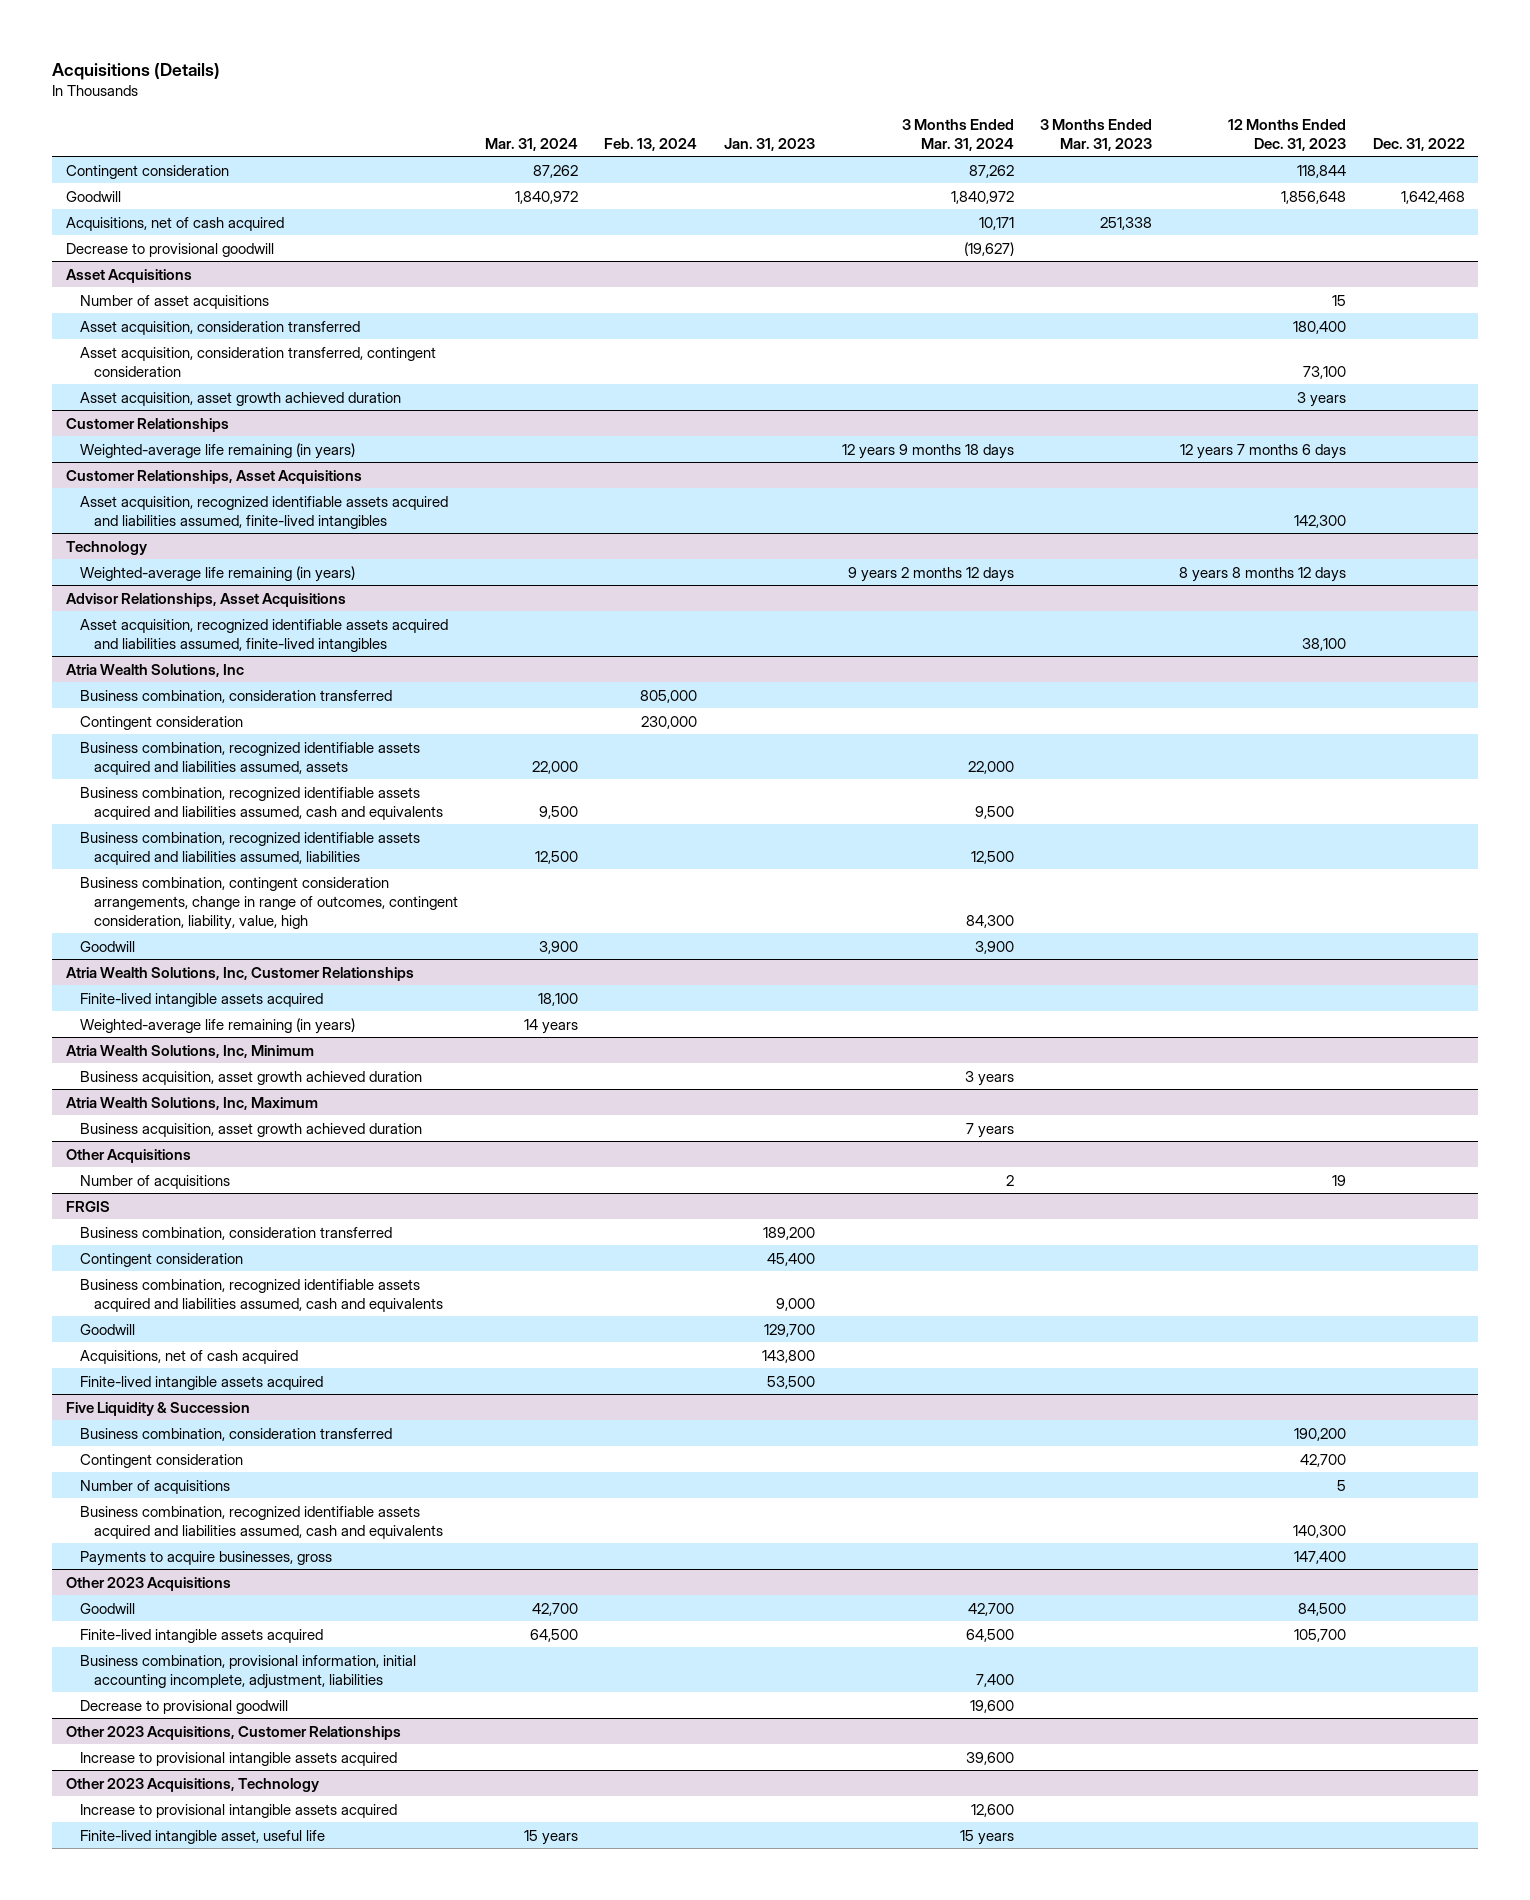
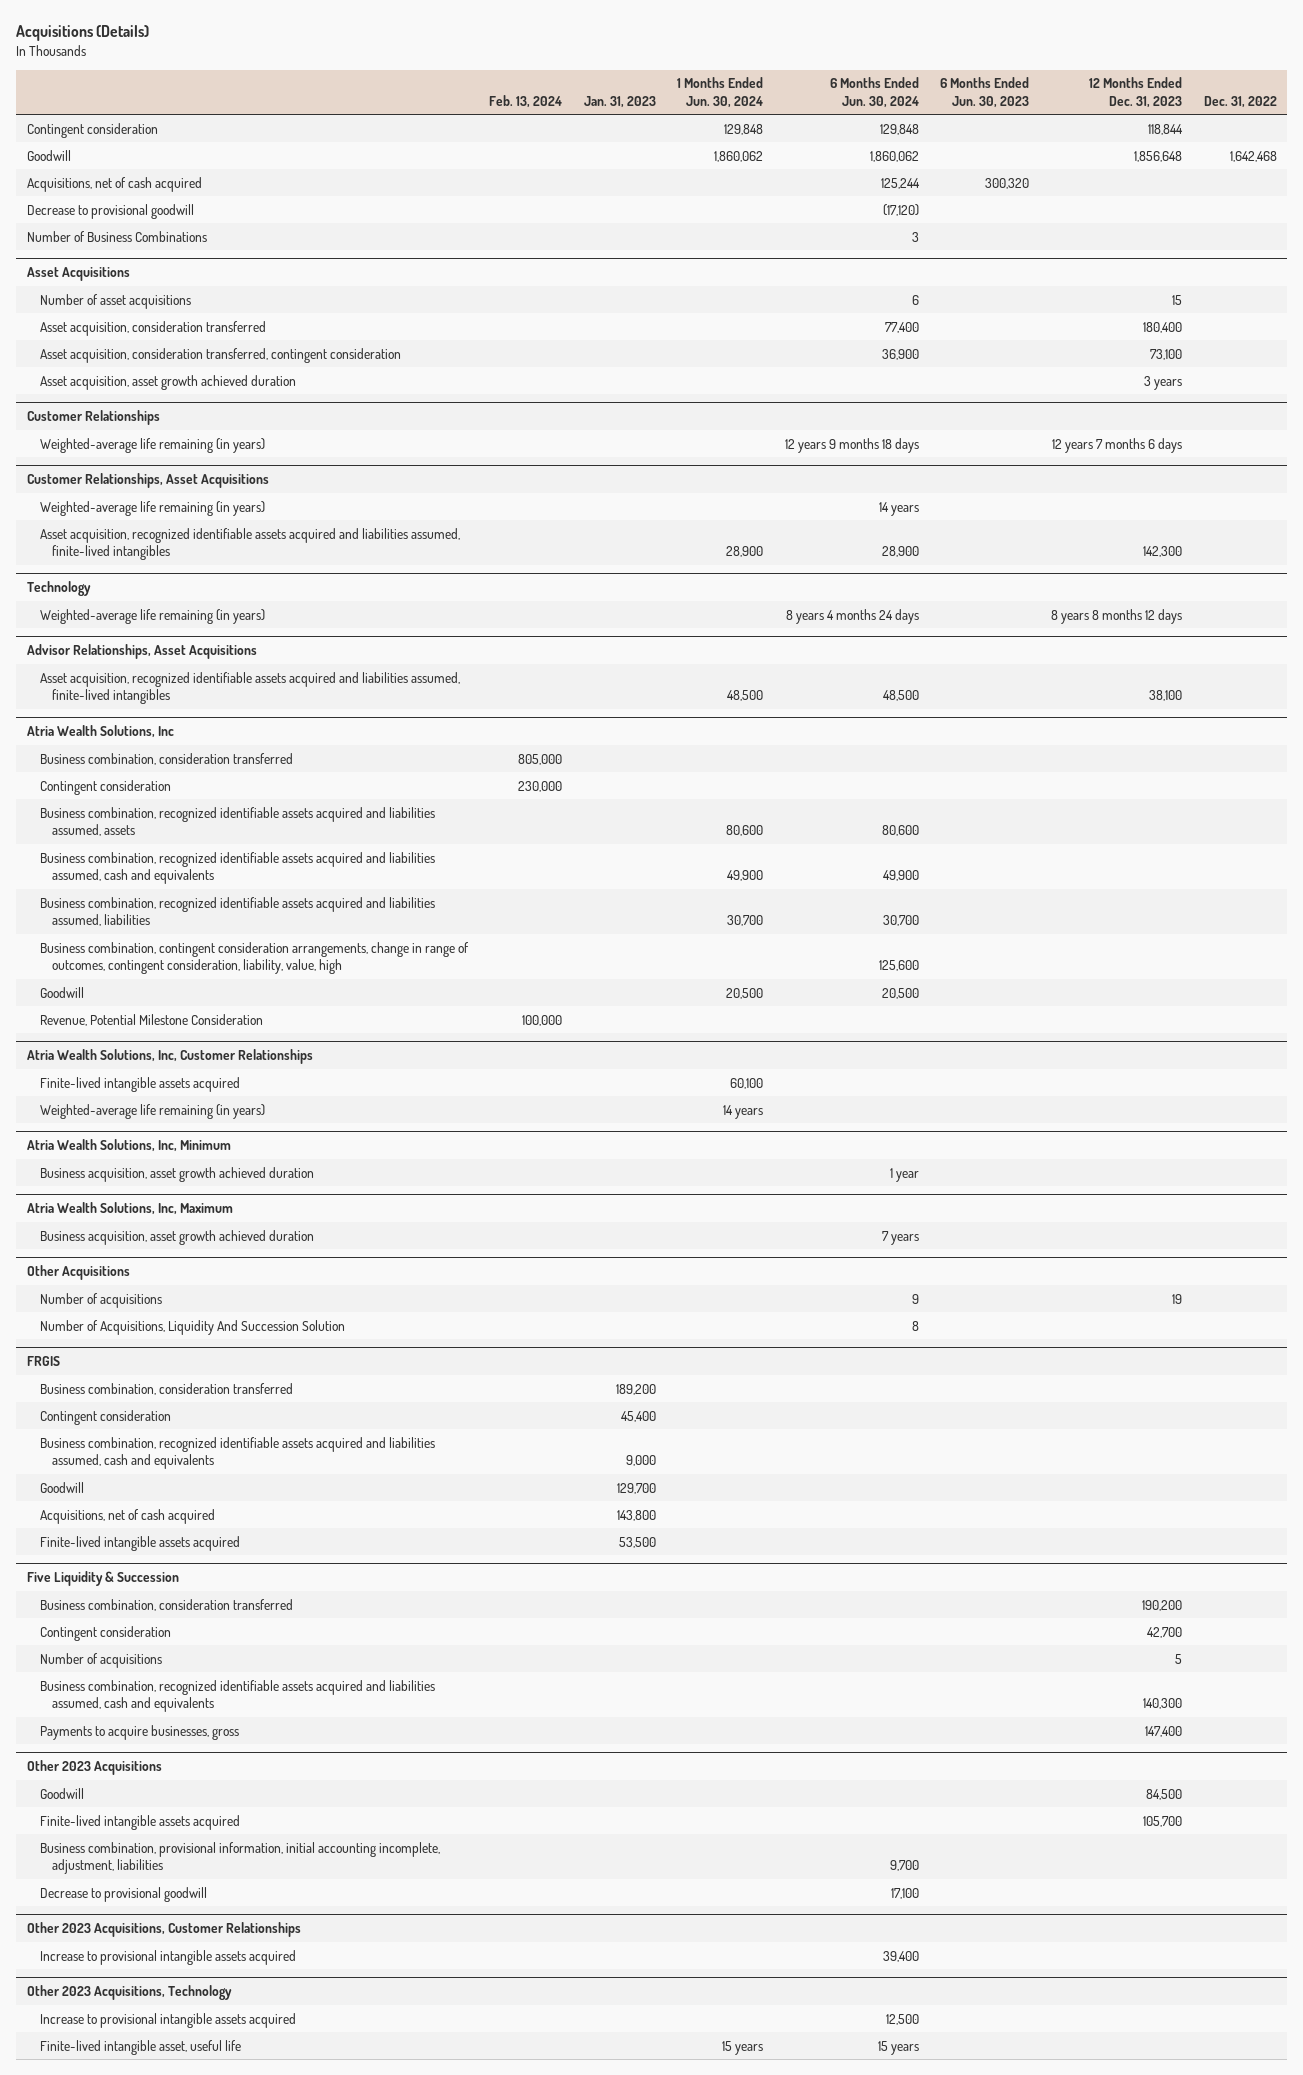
- | Mar. 31, 2024 | Feb. 13, 2024 | Jan. 31, 2023 | 3 Months Ended Mar. 31, 2024 | 3 Months Ended Mar. 31, 2023 | 12 Months Ended Dec. 31, 2023 | Dec. 31, 2022
+ | Feb. 13, 2024 | Jan. 31, 2023 | 1 Months Ended Jun. 30, 2024 | 6 Months Ended Jun. 30, 2024 | 6 Months Ended Jun. 30, 2023 | 12 Months Ended Dec. 31, 2023 | Dec. 31, 2022
+ Number of Business Combinations | | | | 3 | | |
@ Customer Relationships, Asset Acquisitions
+ Weighted-average life remaining (in years) | | | | 14 years | | |
@ Atria Wealth Solutions, Inc
+ Revenue, Potential Milestone Consideration | 100,000 | | | | | |
@ Other Acquisitions
+ Number of Acquisitions, Liquidity And Succession Solution | | | | 8 | | |

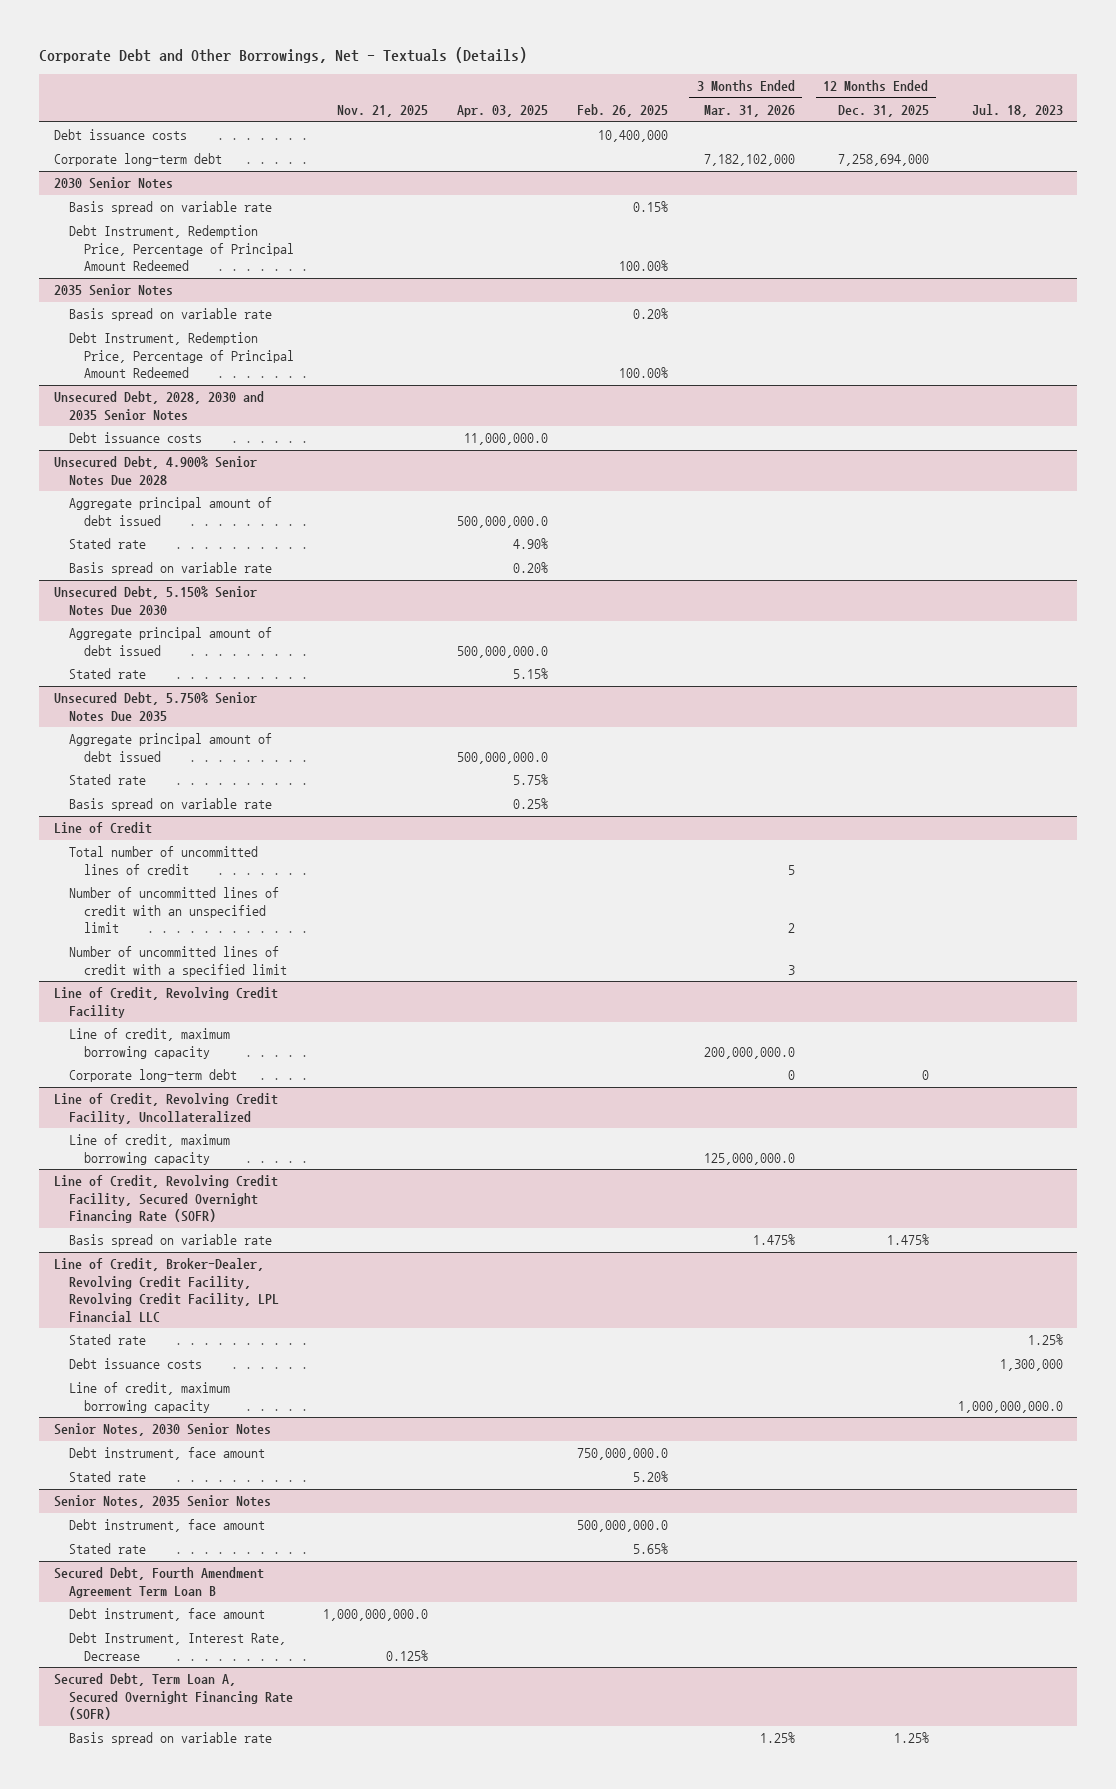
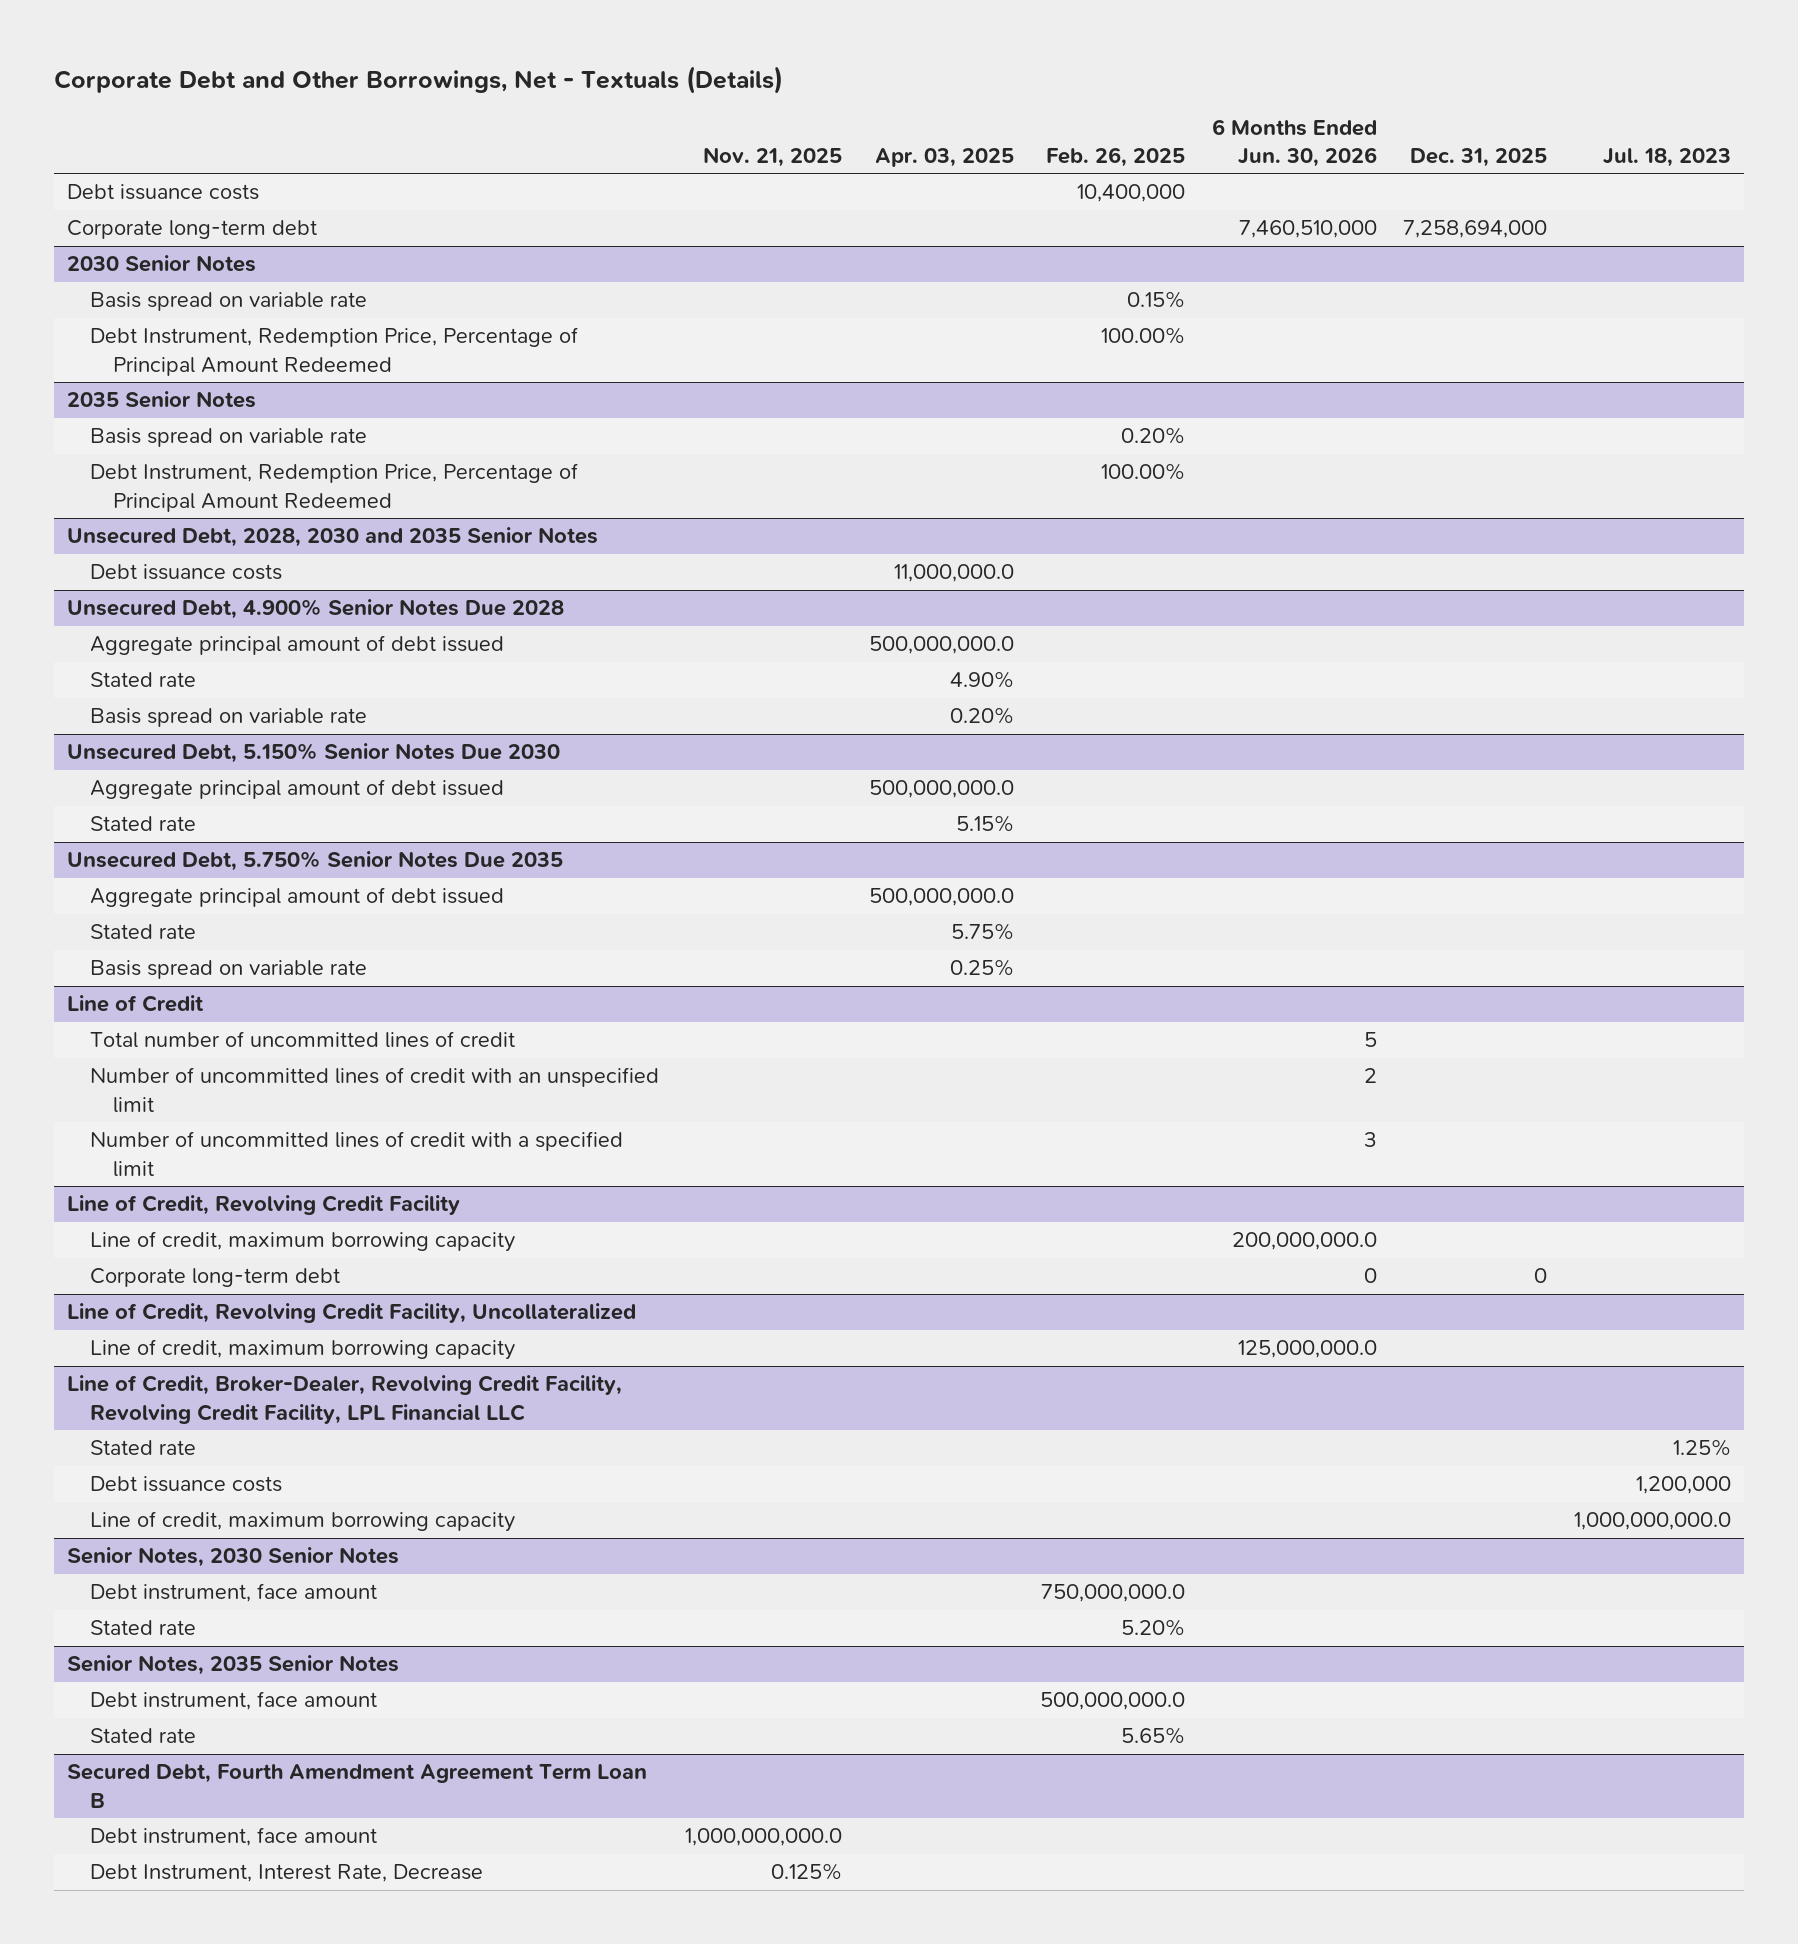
- | Nov. 21, 2025 | Apr. 03, 2025 | Feb. 26, 2025 | 3 Months Ended Mar. 31, 2026 | 12 Months Ended Dec. 31, 2025 | Jul. 18, 2023
+ | Nov. 21, 2025 | Apr. 03, 2025 | Feb. 26, 2025 | 6 Months Ended Jun. 30, 2026 | Dec. 31, 2025 | Jul. 18, 2023
- Line of Credit, Revolving Credit Facility, Secured Overnight Financing Rate (SOFR)
- Basis spread on variable rate | | | | 1.475% | 1.475% |
@ Line of Credit, Broker-Dealer, Revolving Credit Facility, Revolving Credit Facility, LPL Financial LLC
- Debt issuance costs | | | | | | 1,300,000
+ Debt issuance costs | | | | | | 1,200,000
- Secured Debt, Term Loan A, Secured Overnight Financing Rate (SOFR)
- Basis spread on variable rate | | | | 1.25% | 1.25% |

